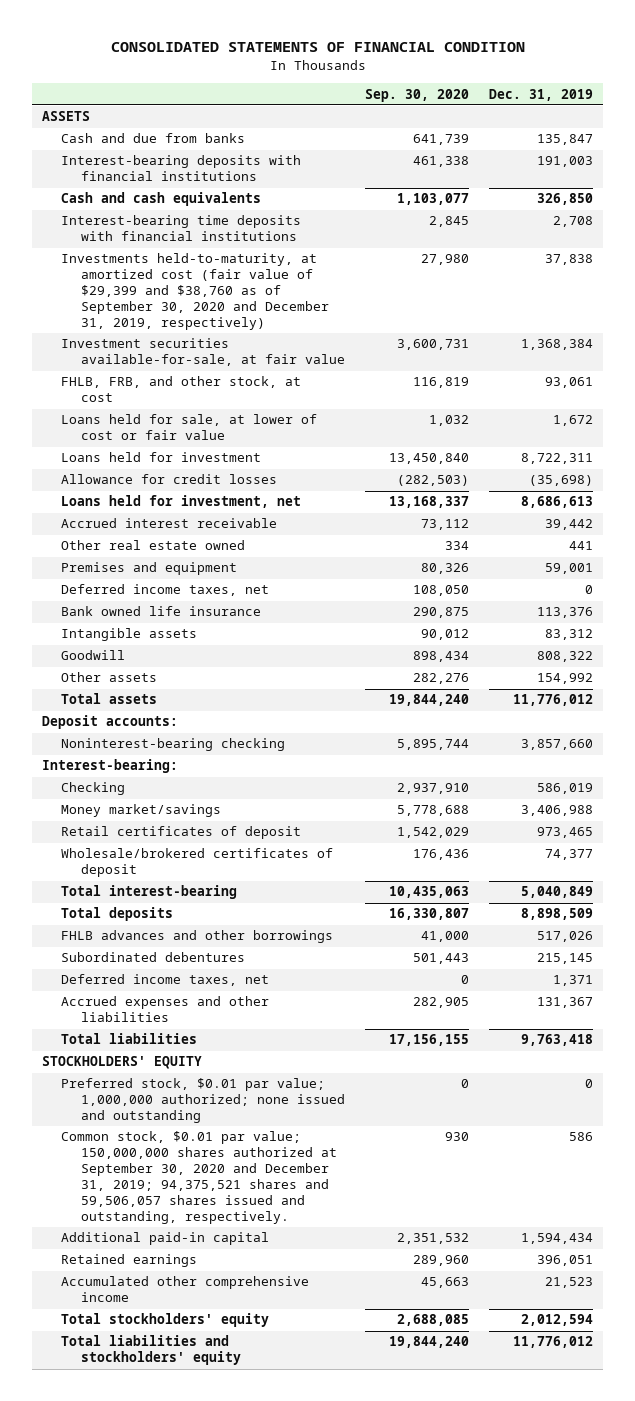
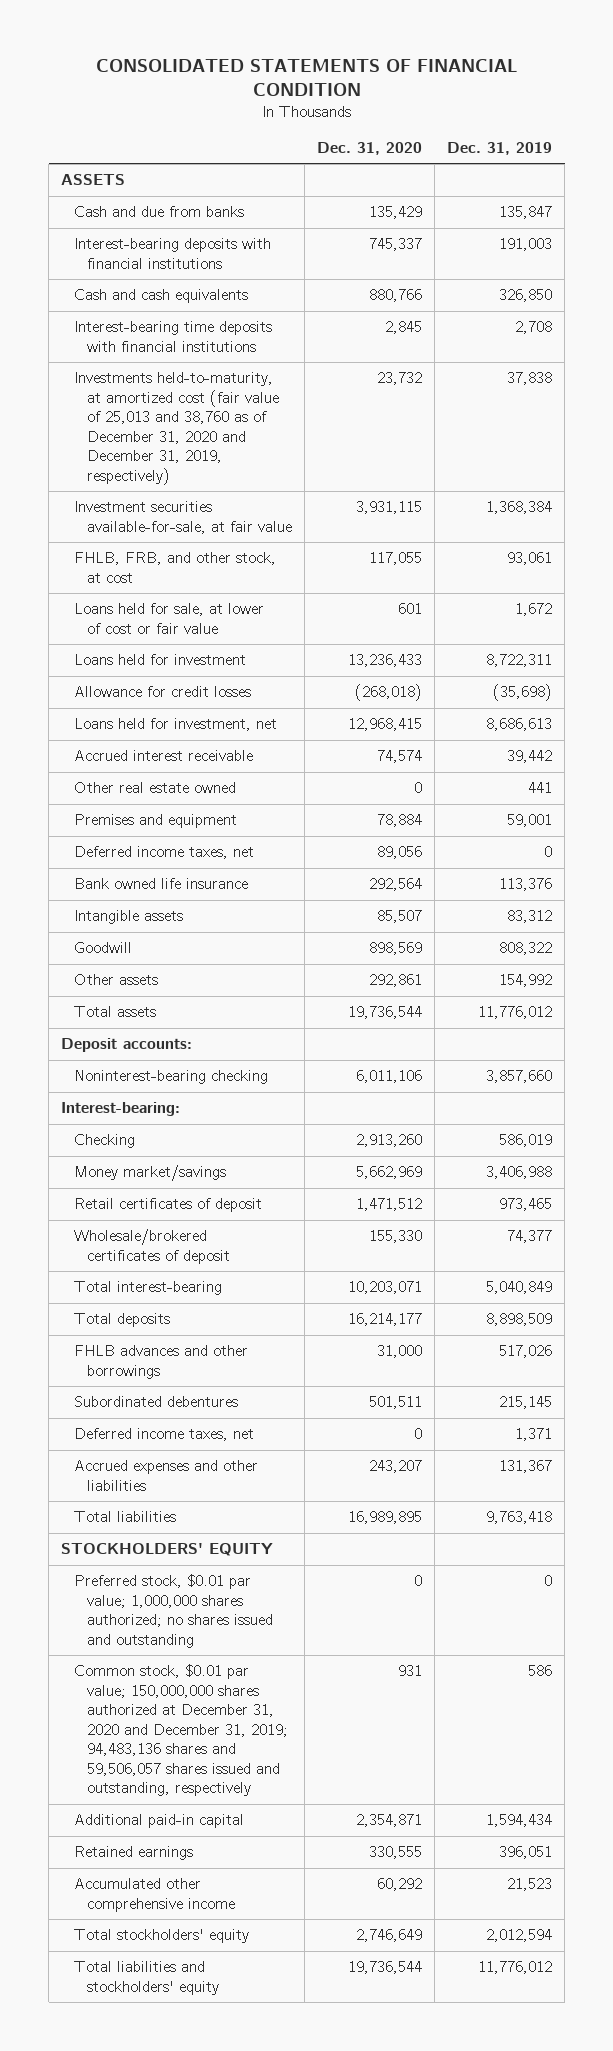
- | Sep. 30, 2020 | Dec. 31, 2019
+ | Dec. 31, 2020 | Dec. 31, 2019
- Investments held-to-maturity, at amortized cost (fair value of $29,399 and $38,760 as of September 30, 2020 and December 31, 2019, respectively) | 27,980 | 37,838
+ Investments held-to-maturity, at amortized cost (fair value of 25,013 and 38,760 as of December 31, 2020 and December 31, 2019, respectively) | 23,732 | 37,838
- Preferred stock, $0.01 par value; 1,000,000 authorized; none issued and outstanding | 0 | 0
- Common stock, $0.01 par value; 150,000,000 shares authorized at September 30, 2020 and December 31, 2019; 94,375,521 shares and 59,506,057 shares issued and outstanding, respectively. | 930 | 586
+ Preferred stock, $0.01 par value; 1,000,000 shares authorized; no shares issued and outstanding | 0 | 0
+ Common stock, $0.01 par value; 150,000,000 shares authorized at December 31, 2020 and December 31, 2019; 94,483,136 shares and 59,506,057 shares issued and outstanding, respectively | 931 | 586

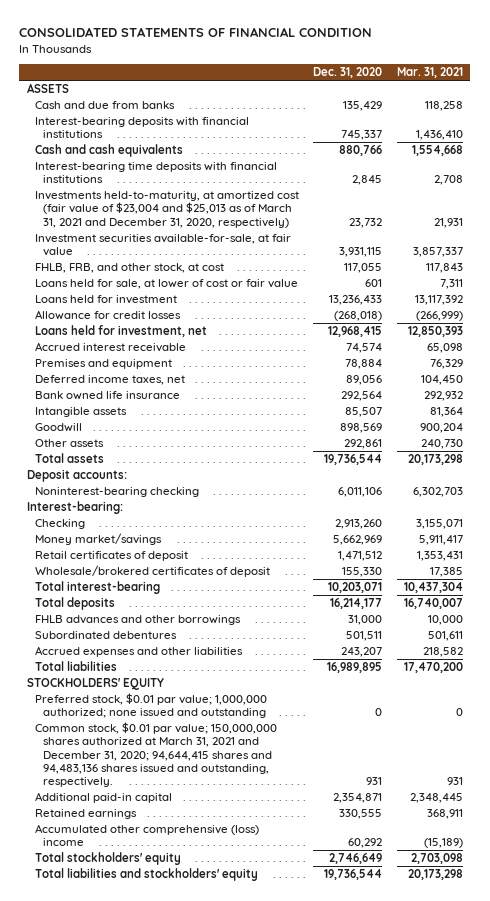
- | Dec. 31, 2020 | Dec. 31, 2019
+ | Dec. 31, 2020 | Mar. 31, 2021
- Investments held-to-maturity, at amortized cost (fair value of 25,013 and 38,760 as of December 31, 2020 and December 31, 2019, respectively) | 23,732 | 37,838
+ Investments held-to-maturity, at amortized cost (fair value of $23,004 and $25,013 as of March 31, 2021 and December 31, 2020, respectively) | 23,732 | 21,931
- Other real estate owned | 0 | 441
- Deferred income taxes, net | 0 | 1,371
- Preferred stock, $0.01 par value; 1,000,000 shares authorized; no shares issued and outstanding | 0 | 0
- Common stock, $0.01 par value; 150,000,000 shares authorized at December 31, 2020 and December 31, 2019; 94,483,136 shares and 59,506,057 shares issued and outstanding, respectively | 931 | 586
+ Preferred stock, $0.01 par value; 1,000,000 authorized; none issued and outstanding | 0 | 0
+ Common stock, $0.01 par value; 150,000,000 shares authorized at March 31, 2021 and December 31, 2020; 94,644,415 shares and 94,483,136 shares issued and outstanding, respectively. | 931 | 931
- Accumulated other comprehensive income | 60,292 | 21,523
+ Accumulated other comprehensive (loss) income | 60,292 | (15,189)

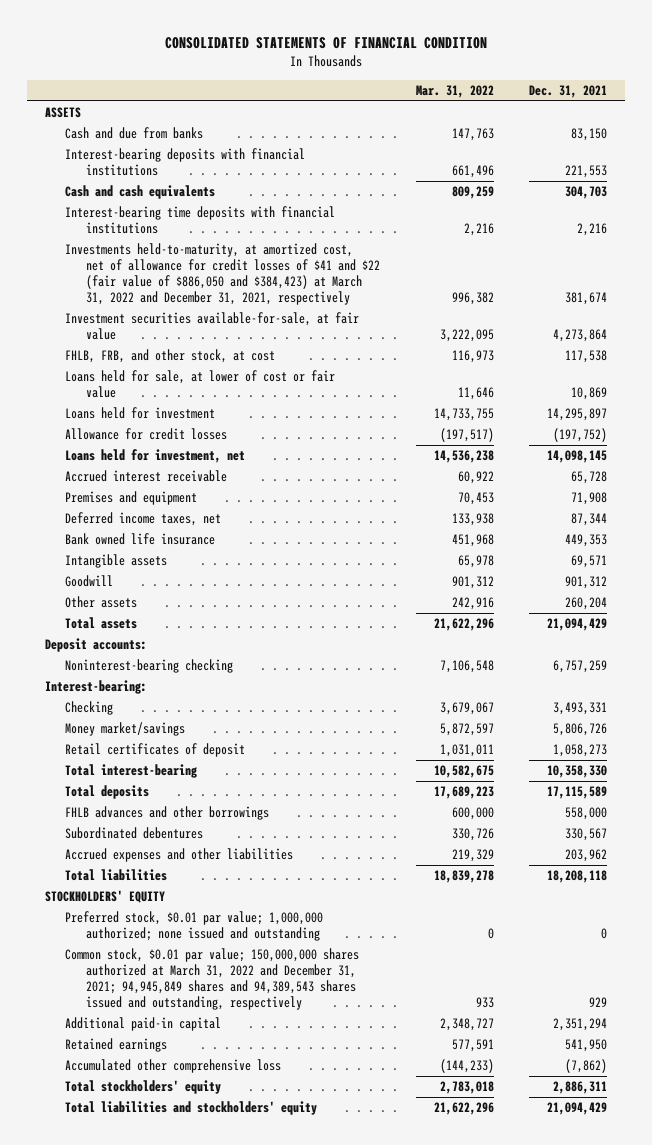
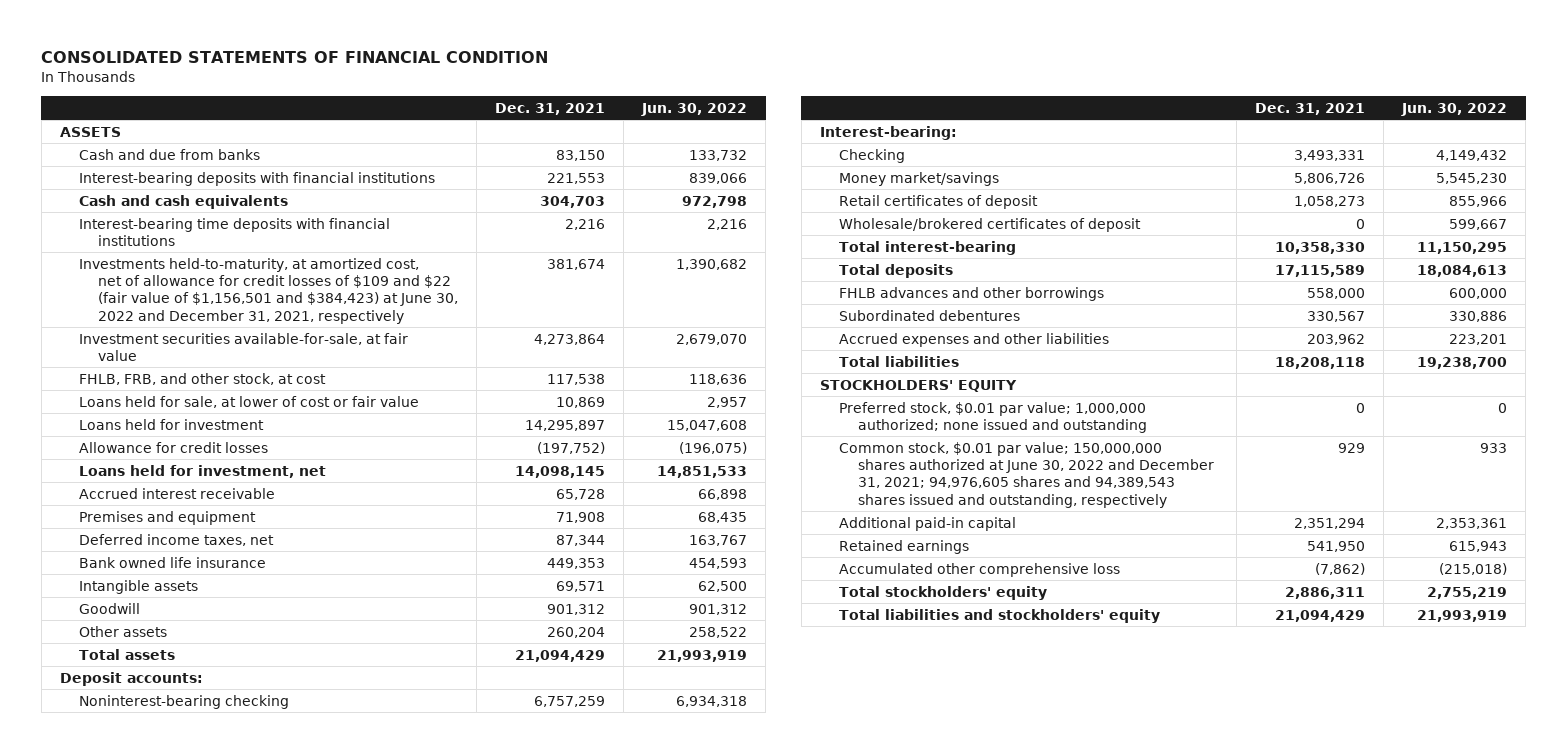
- | Mar. 31, 2022 | Dec. 31, 2021
+ | Dec. 31, 2021 | Jun. 30, 2022
- Investments held-to-maturity, at amortized cost, net of allowance for credit losses of $41 and $22 (fair value of $886,050 and $384,423) at March 31, 2022 and December 31, 2021, respectively | 996,382 | 381,674
+ Investments held-to-maturity, at amortized cost, net of allowance for credit losses of $109 and $22 (fair value of $1,156,501 and $384,423) at June 30, 2022 and December 31, 2021, respectively | 381,674 | 1,390,682
+ Wholesale/brokered certificates of deposit | 0 | 599,667
- Common stock, $0.01 par value; 150,000,000 shares authorized at March 31, 2022 and December 31, 2021; 94,945,849 shares and 94,389,543 shares issued and outstanding, respectively | 933 | 929
+ Common stock, $0.01 par value; 150,000,000 shares authorized at June 30, 2022 and December 31, 2021; 94,976,605 shares and 94,389,543 shares issued and outstanding, respectively | 929 | 933

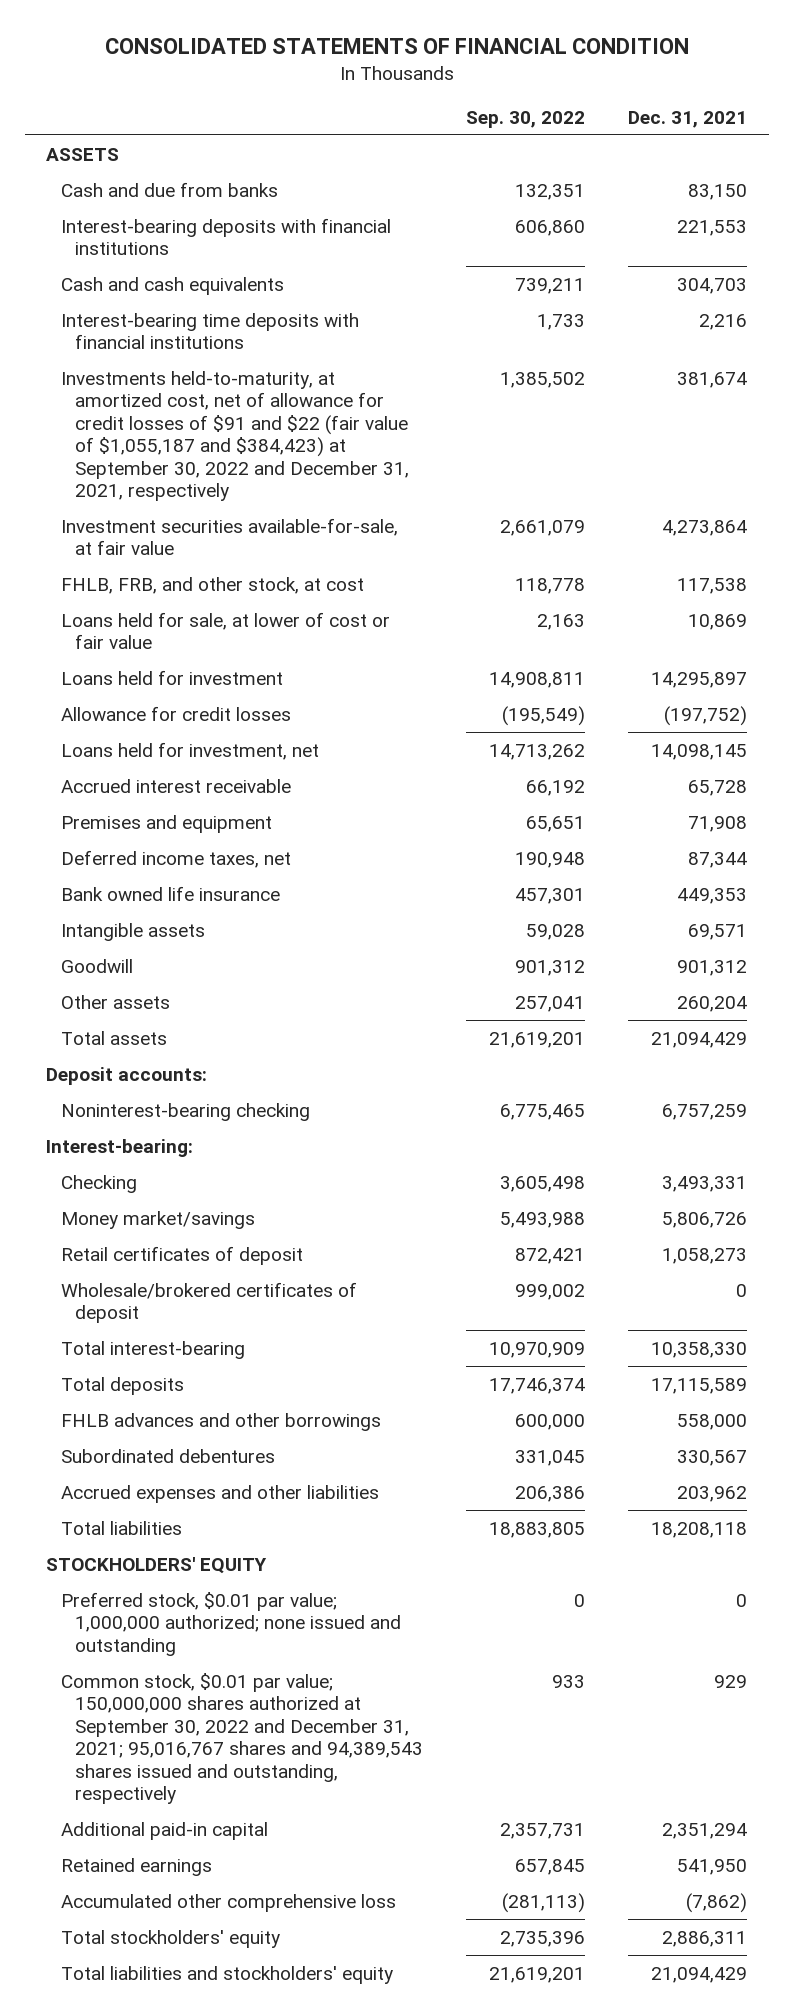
- | Dec. 31, 2021 | Jun. 30, 2022
+ | Sep. 30, 2022 | Dec. 31, 2021
- Investments held-to-maturity, at amortized cost, net of allowance for credit losses of $109 and $22 (fair value of $1,156,501 and $384,423) at June 30, 2022 and December 31, 2021, respectively | 381,674 | 1,390,682
+ Investments held-to-maturity, at amortized cost, net of allowance for credit losses of $91 and $22 (fair value of $1,055,187 and $384,423) at September 30, 2022 and December 31, 2021, respectively | 1,385,502 | 381,674
- Common stock, $0.01 par value; 150,000,000 shares authorized at June 30, 2022 and December 31, 2021; 94,976,605 shares and 94,389,543 shares issued and outstanding, respectively | 929 | 933
+ Common stock, $0.01 par value; 150,000,000 shares authorized at September 30, 2022 and December 31, 2021; 95,016,767 shares and 94,389,543 shares issued and outstanding, respectively | 933 | 929

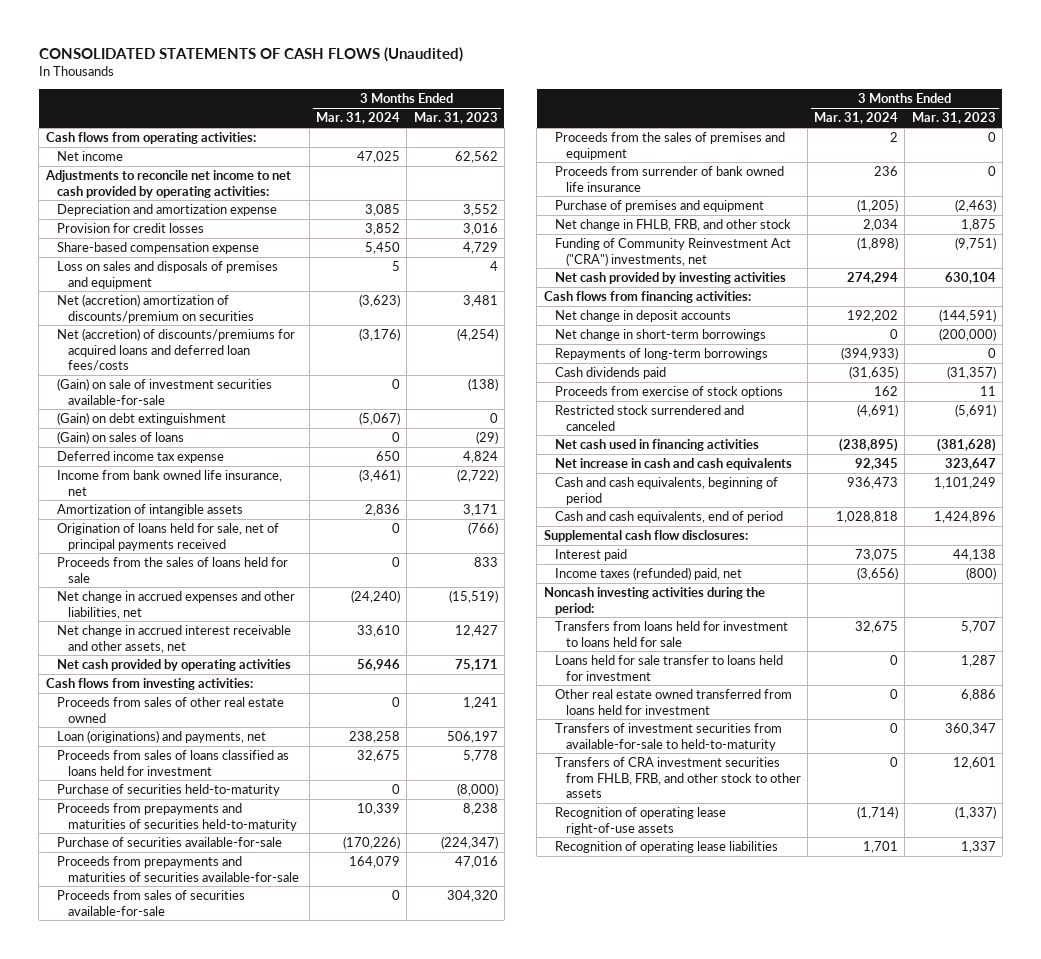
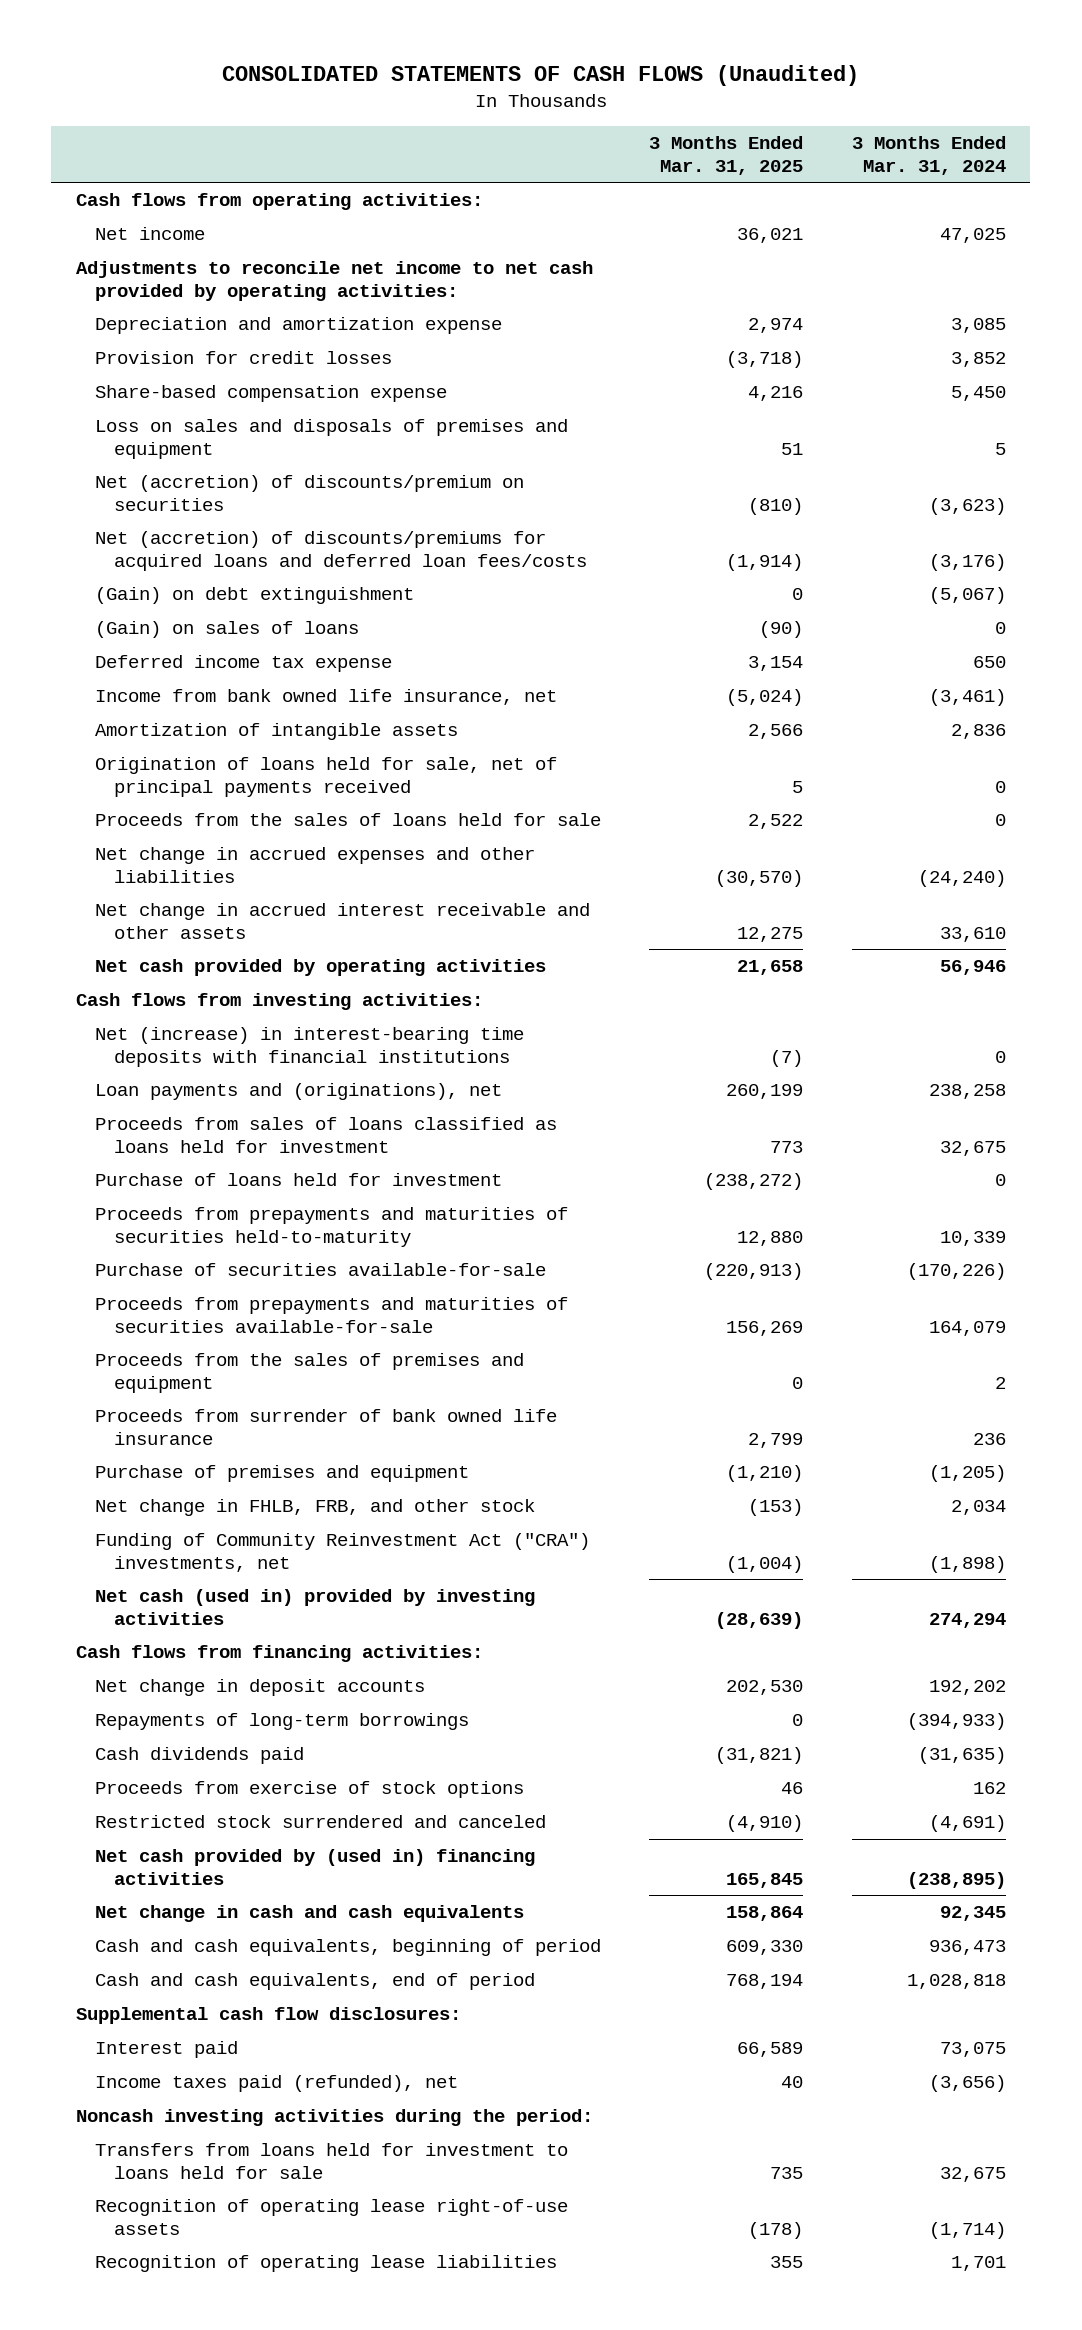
- | 3 Months Ended Mar. 31, 2024 | 3 Months Ended Mar. 31, 2023
+ | 3 Months Ended Mar. 31, 2025 | 3 Months Ended Mar. 31, 2024
- Net (accretion) amortization of discounts/premium on securities | (3,623) | 3,481
+ Net (accretion) of discounts/premium on securities | (810) | (3,623)
- (Gain) on sale of investment securities available-for-sale | 0 | (138)
- Net change in accrued expenses and other liabilities, net | (24,240) | (15,519)
- Net change in accrued interest receivable and other assets, net | 33,610 | 12,427
+ Net change in accrued expenses and other liabilities | (30,570) | (24,240)
+ Net change in accrued interest receivable and other assets | 12,275 | 33,610
- Proceeds from sales of other real estate owned | 0 | 1,241
- Loan (originations) and payments, net | 238,258 | 506,197
+ Net (increase) in interest-bearing time deposits with financial institutions | (7) | 0
+ Loan payments and (originations), net | 260,199 | 238,258
- Purchase of securities held-to-maturity | 0 | (8,000)
+ Purchase of loans held for investment | (238,272) | 0
- Proceeds from sales of securities available-for-sale | 0 | 304,320
- Net cash provided by investing activities | 274,294 | 630,104
+ Net cash (used in) provided by investing activities | (28,639) | 274,294
- Net change in short-term borrowings | 0 | (200,000)
- Net cash used in financing activities | (238,895) | (381,628)
- Net increase in cash and cash equivalents | 92,345 | 323,647
+ Net cash provided by (used in) financing activities | 165,845 | (238,895)
+ Net change in cash and cash equivalents | 158,864 | 92,345
- Income taxes (refunded) paid, net | (3,656) | (800)
+ Income taxes paid (refunded), net | 40 | (3,656)
- Loans held for sale transfer to loans held for investment | 0 | 1,287
- Other real estate owned transferred from loans held for investment | 0 | 6,886
- Transfers of investment securities from available-for-sale to held-to-maturity | 0 | 360,347
- Transfers of CRA investment securities from FHLB, FRB, and other stock to other assets | 0 | 12,601

